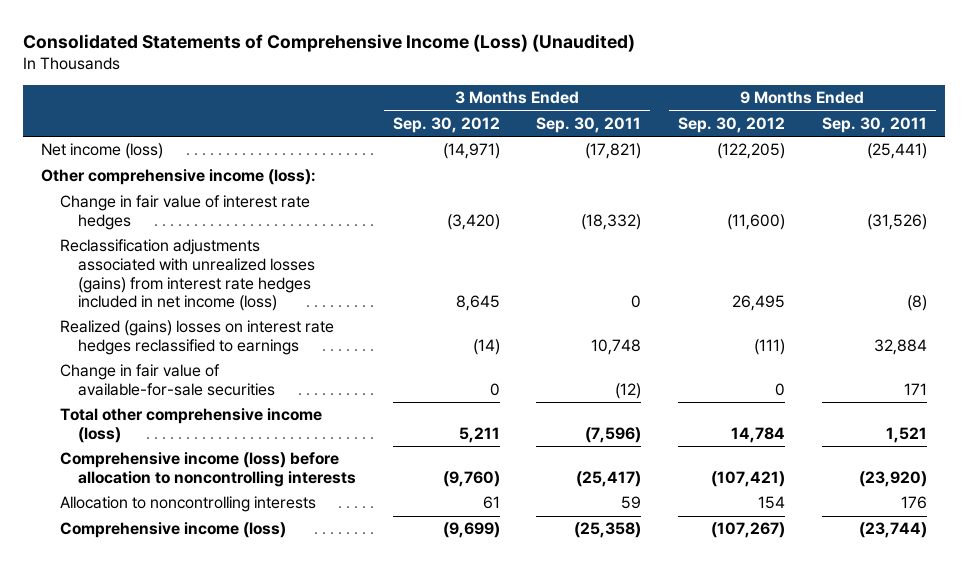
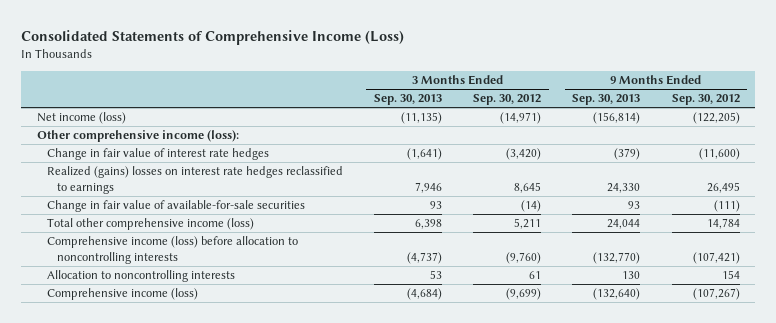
- Consolidated Statements of Comprehensive Income (Loss) (Unaudited)
+ Consolidated Statements of Comprehensive Income (Loss)
- | 3 Months Ended Sep. 30, 2012 | 3 Months Ended Sep. 30, 2011 | 9 Months Ended Sep. 30, 2012 | 9 Months Ended Sep. 30, 2011
+ | 3 Months Ended Sep. 30, 2013 | 3 Months Ended Sep. 30, 2012 | 9 Months Ended Sep. 30, 2013 | 9 Months Ended Sep. 30, 2012
- Reclassification adjustments associated with unrealized losses (gains) from interest rate hedges included in net income (loss) | 8,645 | 0 | 26,495 | (8)
- Realized (gains) losses on interest rate hedges reclassified to earnings | (14) | 10,748 | (111) | 32,884
- Change in fair value of available-for-sale securities | 0 | (12) | 0 | 171
+ Realized (gains) losses on interest rate hedges reclassified to earnings | 7,946 | 8,645 | 24,330 | 26,495
+ Change in fair value of available-for-sale securities | 93 | (14) | 93 | (111)

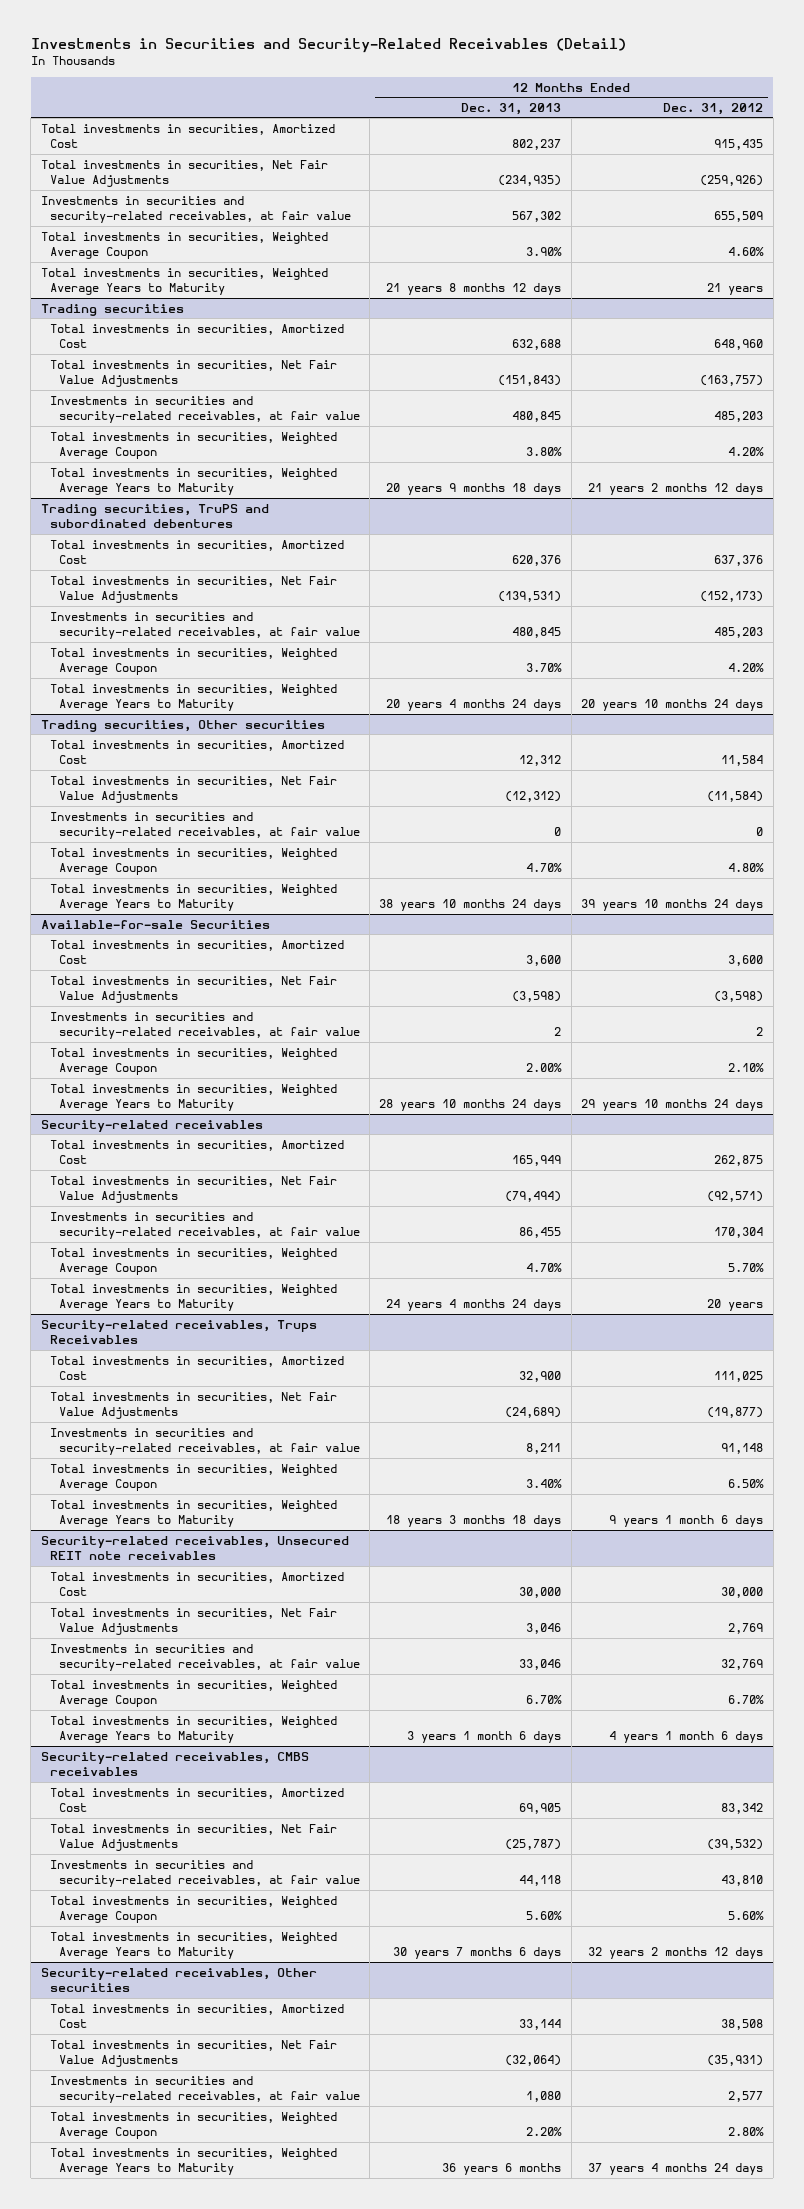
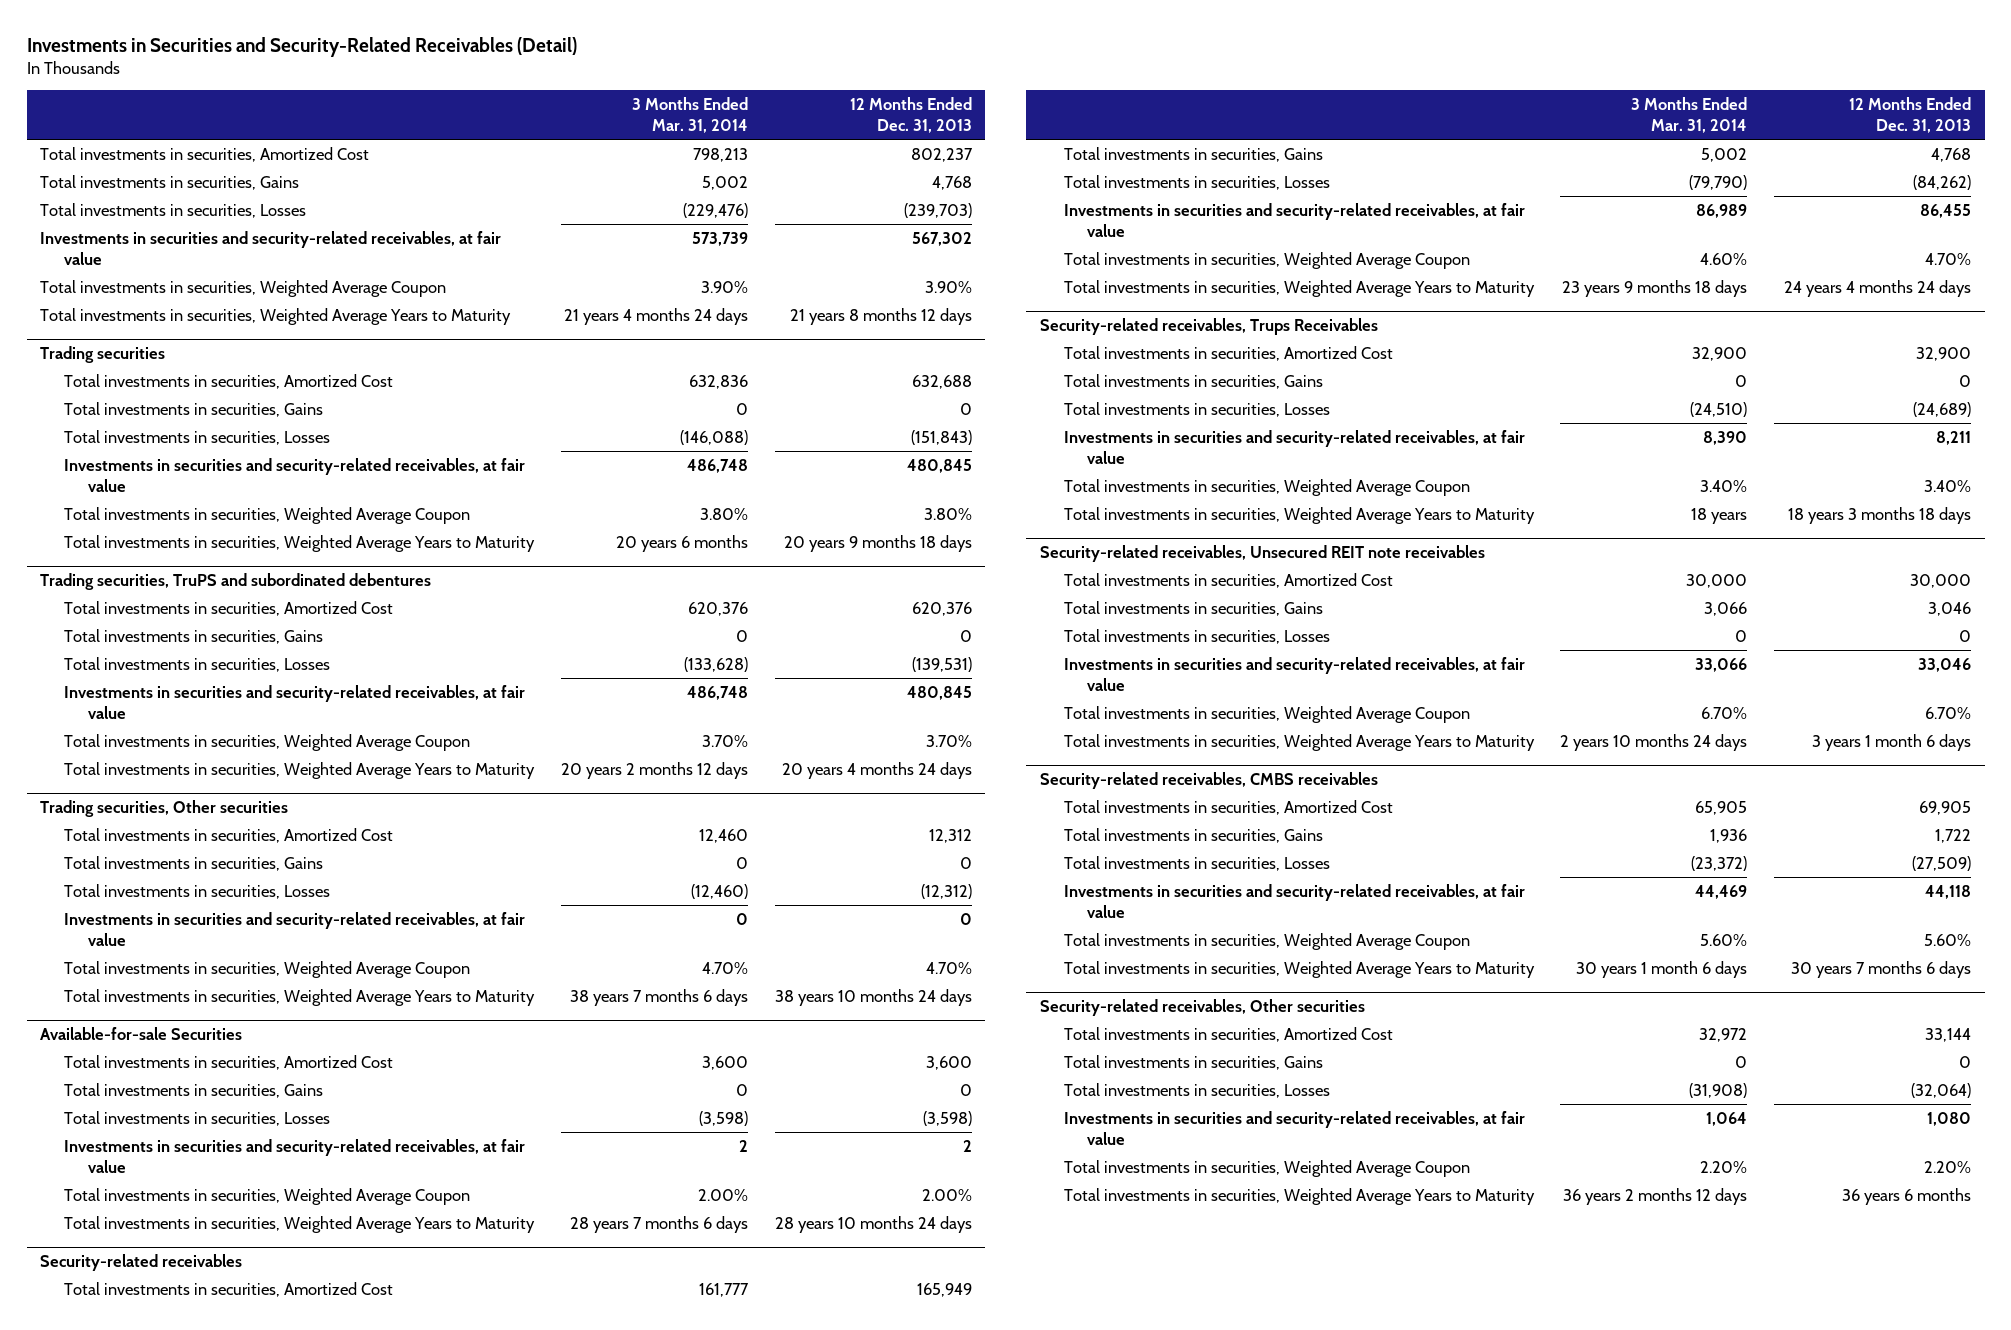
- | 12 Months Ended Dec. 31, 2013 | 12 Months Ended Dec. 31, 2012
+ | 3 Months Ended Mar. 31, 2014 | 12 Months Ended Dec. 31, 2013
- Total investments in securities, Net Fair Value Adjustments | (234,935) | (259,926)
+ Total investments in securities, Gains | 5,002 | 4,768
+ Total investments in securities, Losses | (229,476) | (239,703)
@ Trading securities
- Total investments in securities, Net Fair Value Adjustments | (151,843) | (163,757)
+ Total investments in securities, Gains | 0 | 0
+ Total investments in securities, Losses | (146,088) | (151,843)
@ Trading securities, TruPS and subordinated debentures
- Total investments in securities, Net Fair Value Adjustments | (139,531) | (152,173)
+ Total investments in securities, Gains | 0 | 0
+ Total investments in securities, Losses | (133,628) | (139,531)
@ Trading securities, Other securities
- Total investments in securities, Net Fair Value Adjustments | (12,312) | (11,584)
+ Total investments in securities, Gains | 0 | 0
+ Total investments in securities, Losses | (12,460) | (12,312)
@ Available-for-sale Securities
- Total investments in securities, Net Fair Value Adjustments | (3,598) | (3,598)
+ Total investments in securities, Gains | 0 | 0
+ Total investments in securities, Losses | (3,598) | (3,598)
@ Security-related receivables
- Total investments in securities, Net Fair Value Adjustments | (79,494) | (92,571)
+ Total investments in securities, Gains | 5,002 | 4,768
+ Total investments in securities, Losses | (79,790) | (84,262)
@ Security-related receivables, Trups Receivables
- Total investments in securities, Net Fair Value Adjustments | (24,689) | (19,877)
+ Total investments in securities, Gains | 0 | 0
+ Total investments in securities, Losses | (24,510) | (24,689)
@ Security-related receivables, Unsecured REIT note receivables
- Total investments in securities, Net Fair Value Adjustments | 3,046 | 2,769
+ Total investments in securities, Gains | 3,066 | 3,046
+ Total investments in securities, Losses | 0 | 0
@ Security-related receivables, CMBS receivables
- Total investments in securities, Net Fair Value Adjustments | (25,787) | (39,532)
+ Total investments in securities, Gains | 1,936 | 1,722
+ Total investments in securities, Losses | (23,372) | (27,509)
@ Security-related receivables, Other securities
- Total investments in securities, Net Fair Value Adjustments | (32,064) | (35,931)
+ Total investments in securities, Gains | 0 | 0
+ Total investments in securities, Losses | (31,908) | (32,064)

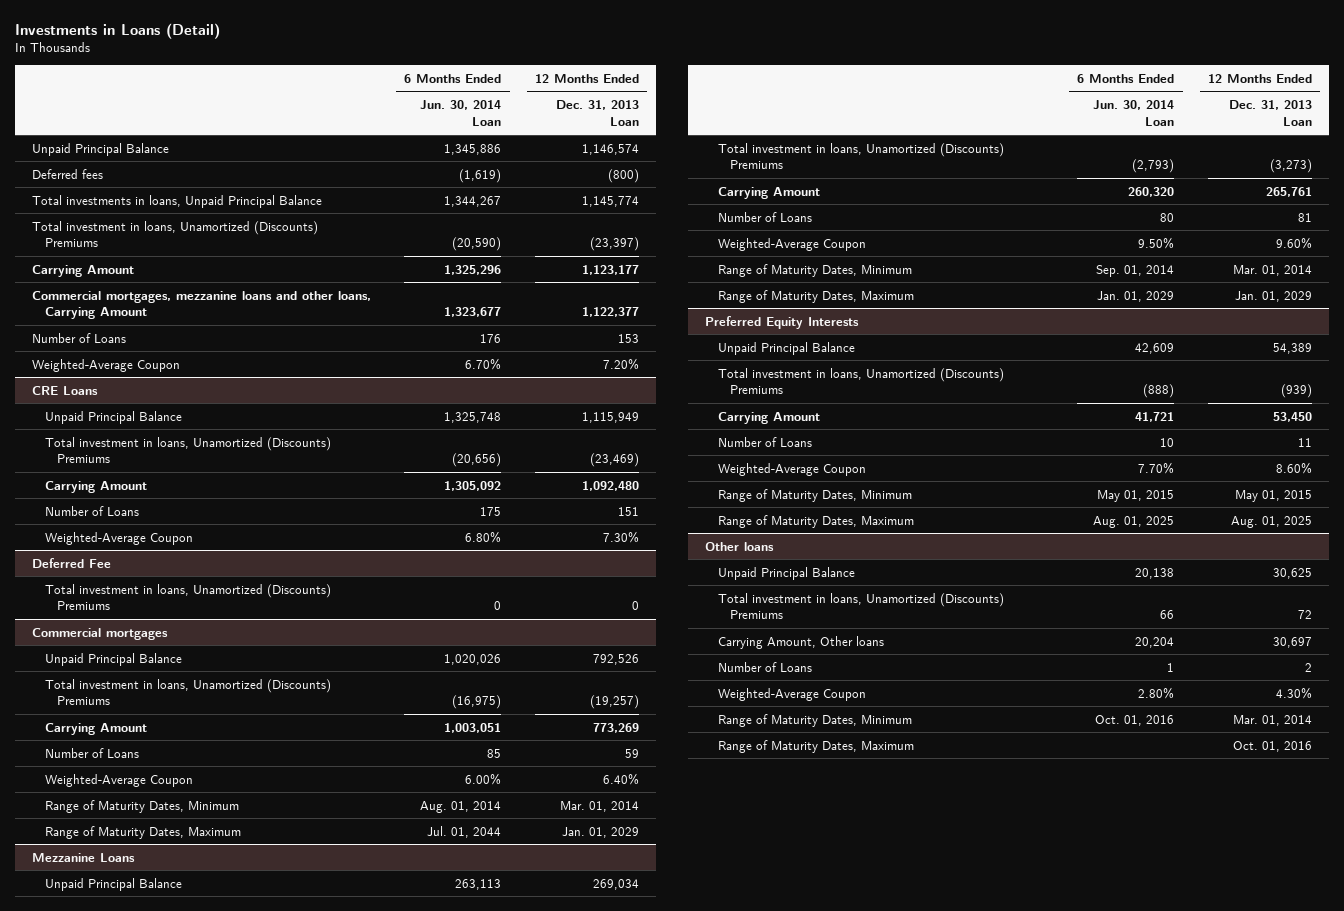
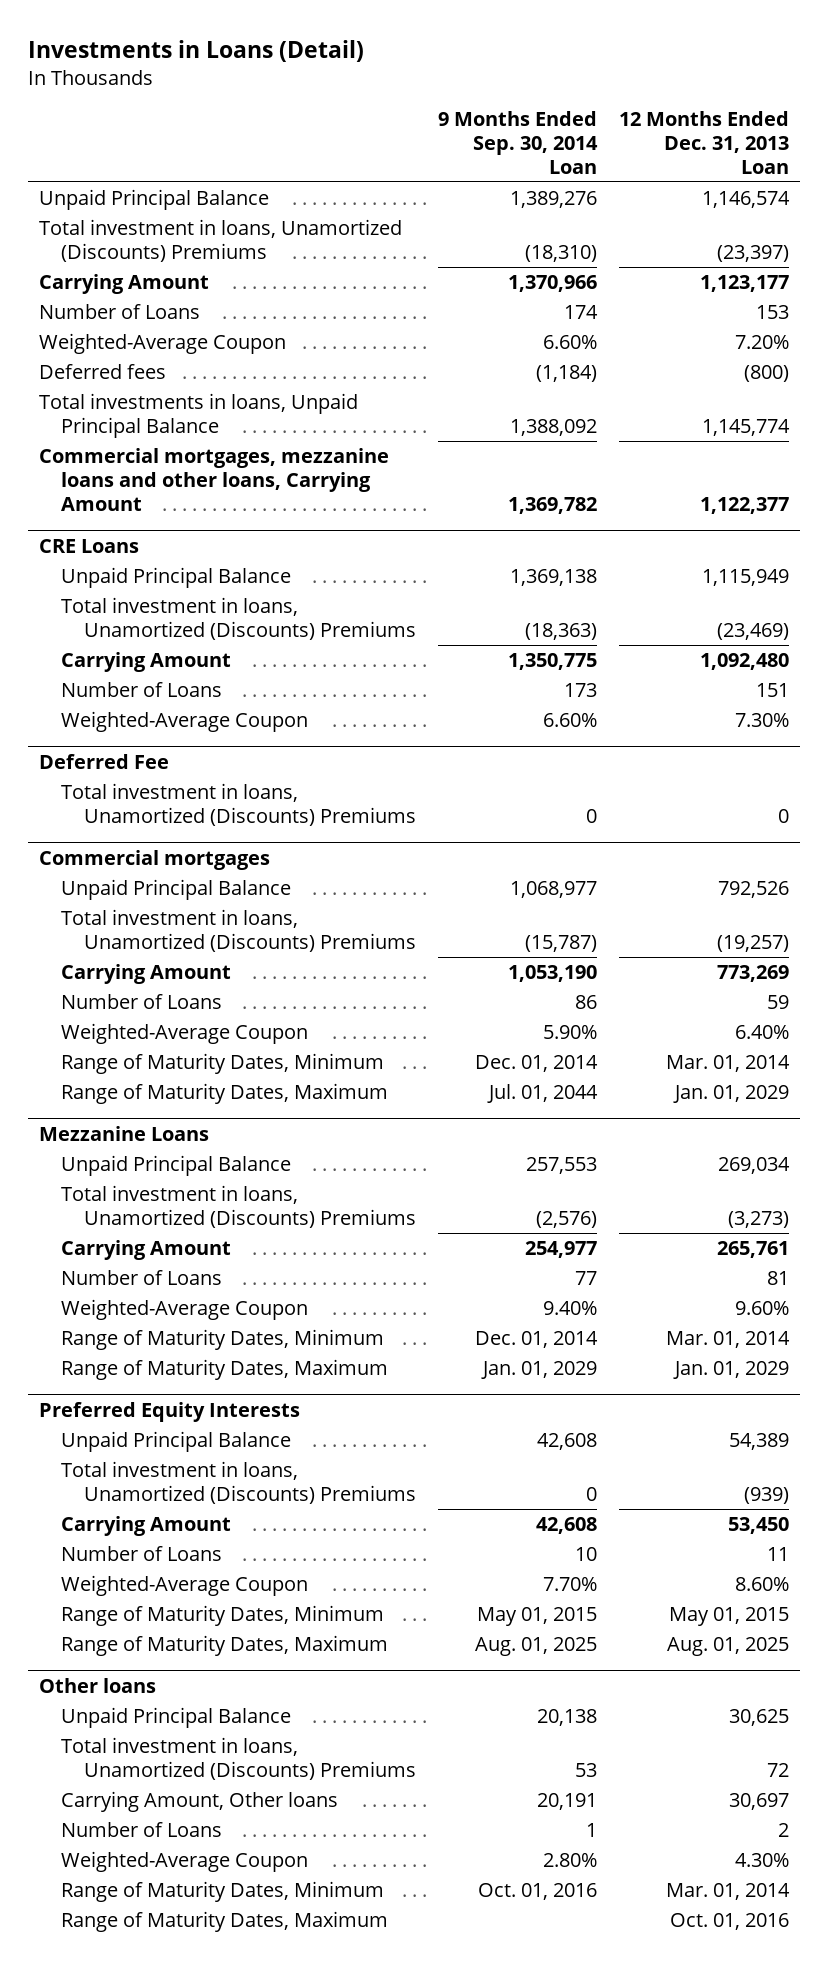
- | 6 Months Ended Jun. 30, 2014 Loan | 12 Months Ended Dec. 31, 2013 Loan
+ | 9 Months Ended Sep. 30, 2014 Loan | 12 Months Ended Dec. 31, 2013 Loan
moved down: Deferred fees | (1,184) | (800)
moved down: Total investments in loans, Unpaid Principal Balance | 1,388,092 | 1,145,774
moved down: Commercial mortgages, mezzanine loans and other loans, Carrying Amount | 1,369,782 | 1,122,377

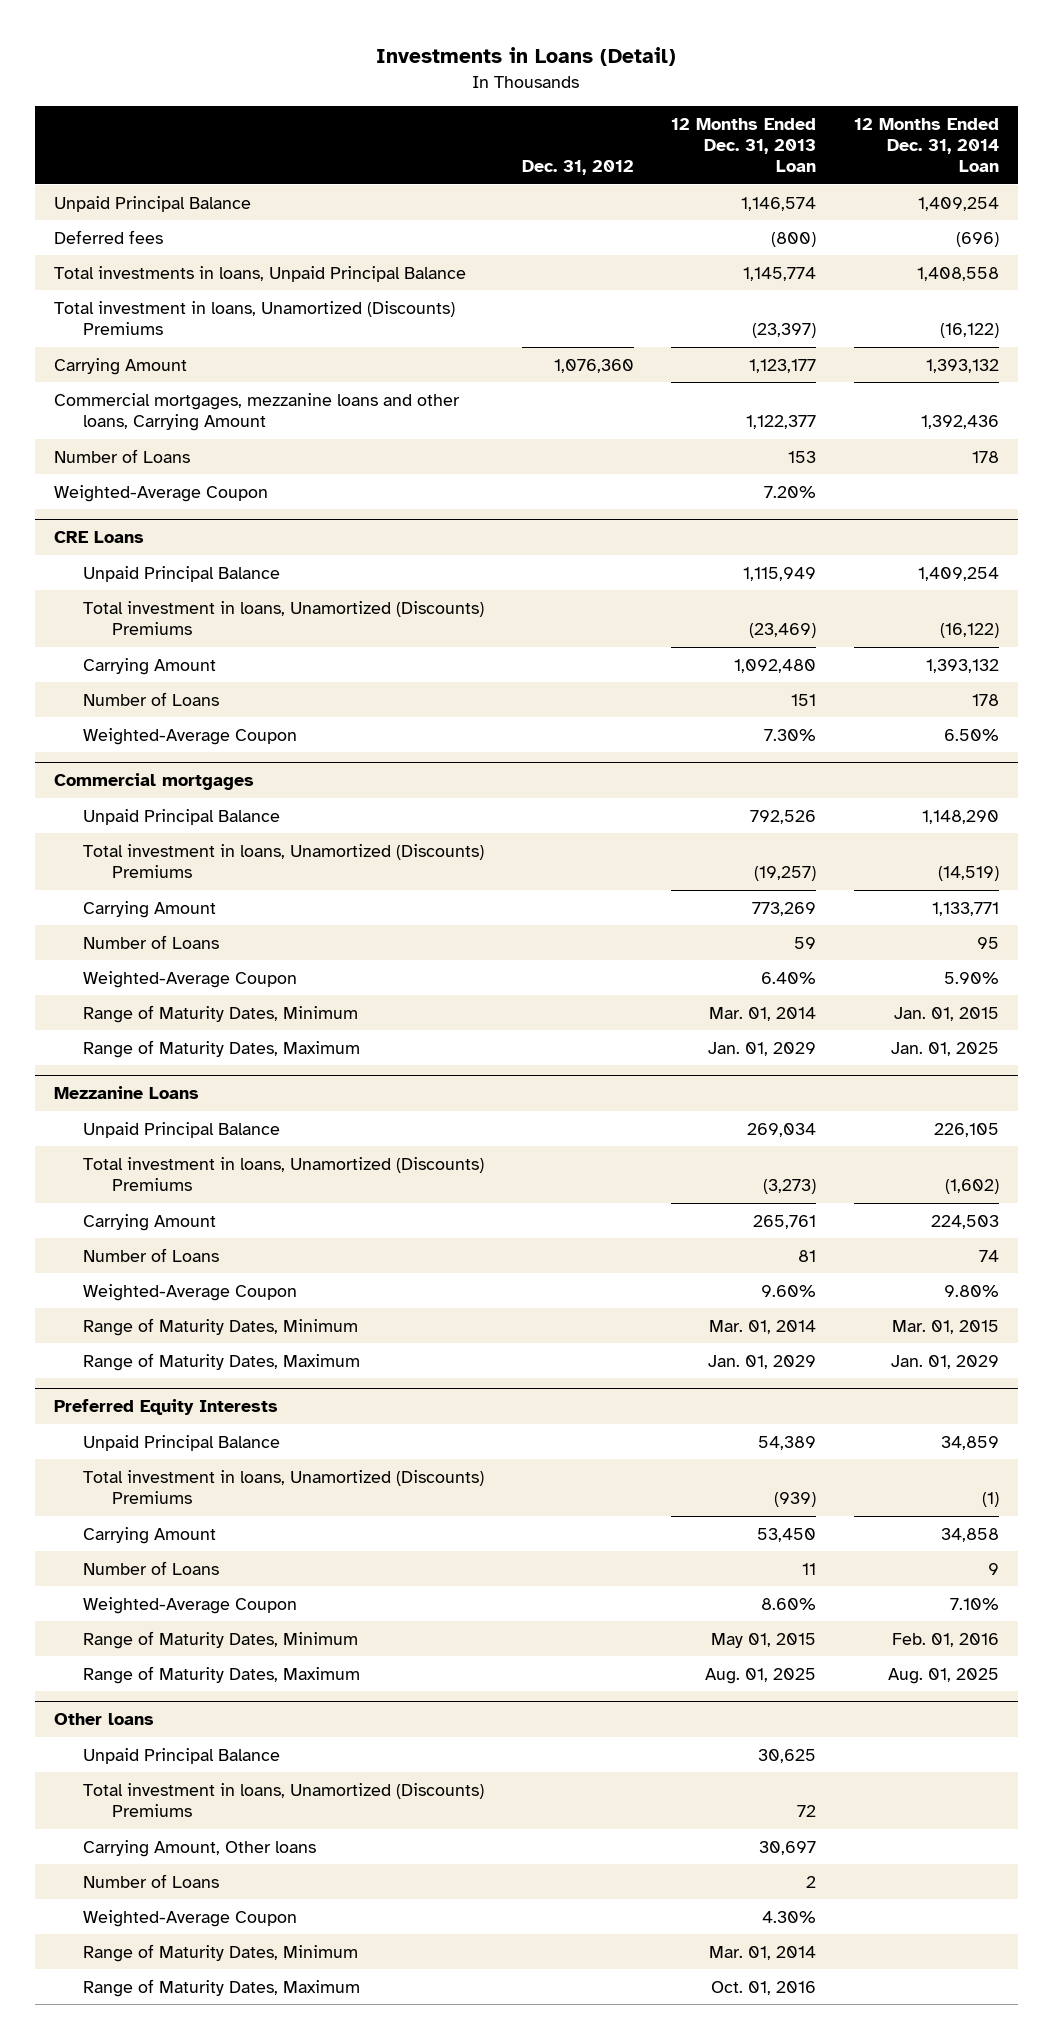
- | 9 Months Ended Sep. 30, 2014 Loan | 12 Months Ended Dec. 31, 2013 Loan
+ | Dec. 31, 2012 | 12 Months Ended Dec. 31, 2013 Loan | 12 Months Ended Dec. 31, 2014 Loan
moved up: Deferred fees | | (800) | (696)
moved up: Total investments in loans, Unpaid Principal Balance | | 1,145,774 | 1,408,558
moved up: Commercial mortgages, mezzanine loans and other loans, Carrying Amount | | 1,122,377 | 1,392,436
- Deferred Fee
- Total investment in loans, Unamortized (Discounts) Premiums | 0 | 0

